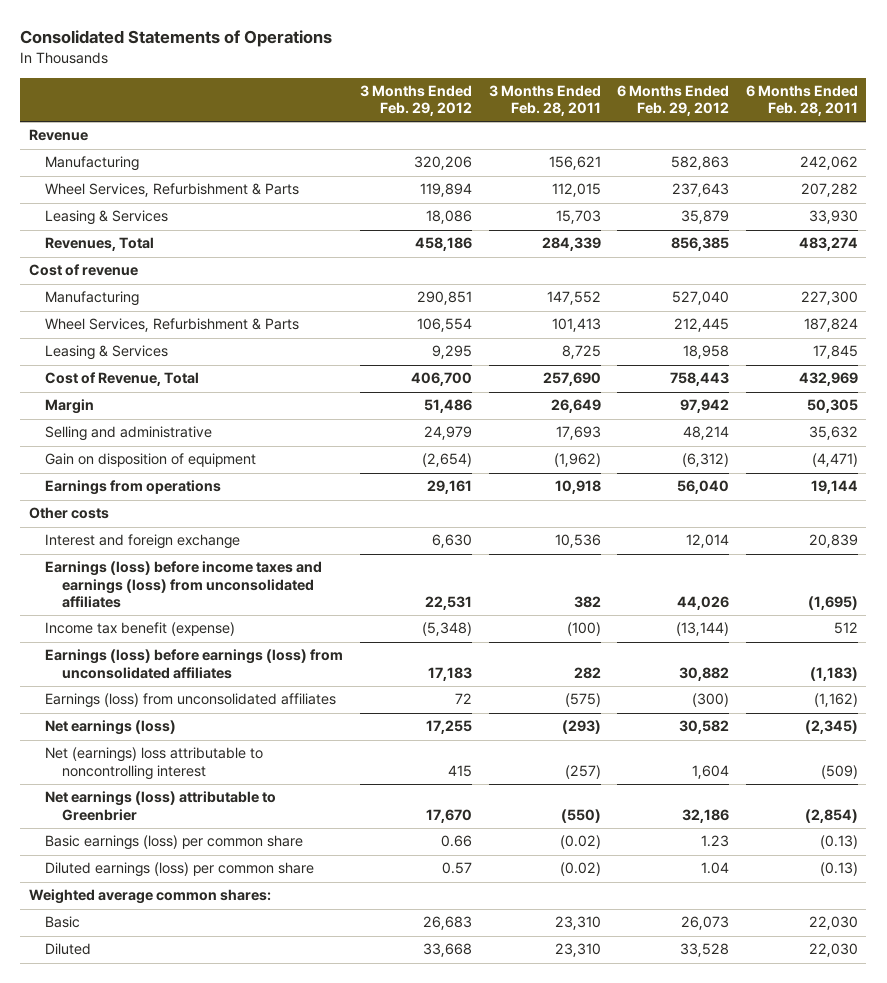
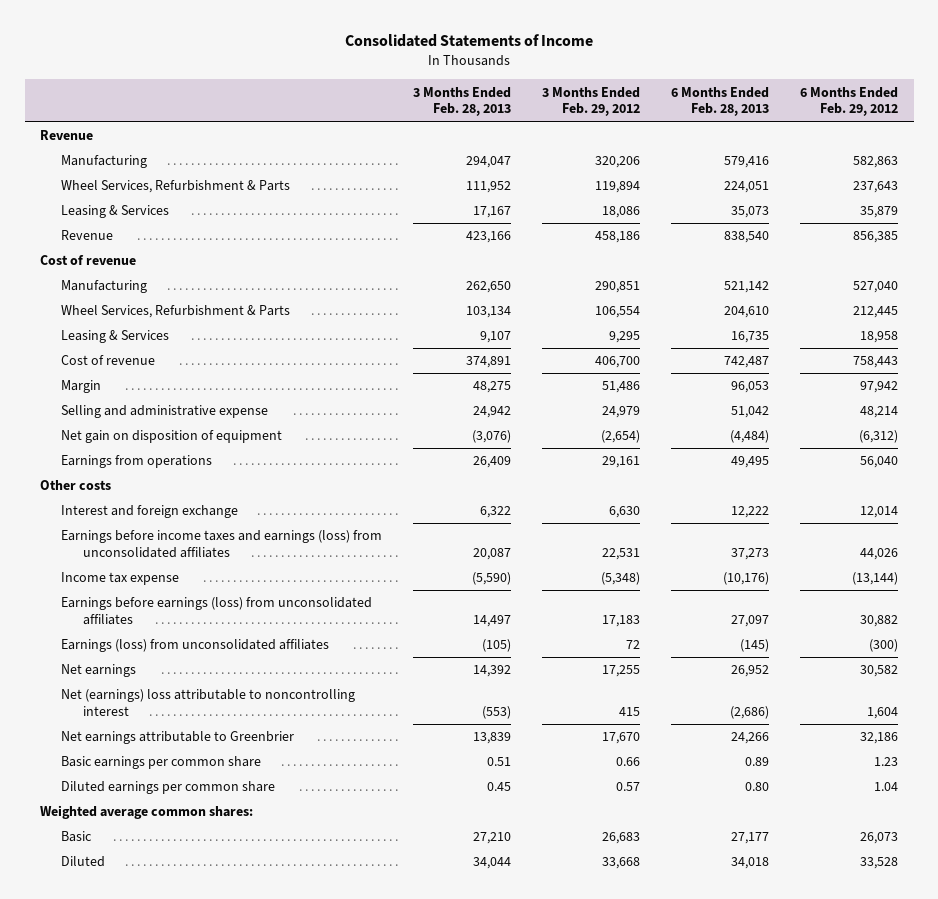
- Consolidated Statements of Operations
+ Consolidated Statements of Income
- | 3 Months Ended Feb. 29, 2012 | 3 Months Ended Feb. 28, 2011 | 6 Months Ended Feb. 29, 2012 | 6 Months Ended Feb. 28, 2011
+ | 3 Months Ended Feb. 28, 2013 | 3 Months Ended Feb. 29, 2012 | 6 Months Ended Feb. 28, 2013 | 6 Months Ended Feb. 29, 2012
- Revenues, Total | 458,186 | 284,339 | 856,385 | 483,274
+ Revenue | 423,166 | 458,186 | 838,540 | 856,385
- Cost of Revenue, Total | 406,700 | 257,690 | 758,443 | 432,969
+ Cost of revenue | 374,891 | 406,700 | 742,487 | 758,443
- Selling and administrative | 24,979 | 17,693 | 48,214 | 35,632
- Gain on disposition of equipment | (2,654) | (1,962) | (6,312) | (4,471)
+ Selling and administrative expense | 24,942 | 24,979 | 51,042 | 48,214
+ Net gain on disposition of equipment | (3,076) | (2,654) | (4,484) | (6,312)
- Earnings (loss) before income taxes and earnings (loss) from unconsolidated affiliates | 22,531 | 382 | 44,026 | (1,695)
- Income tax benefit (expense) | (5,348) | (100) | (13,144) | 512
- Earnings (loss) before earnings (loss) from unconsolidated affiliates | 17,183 | 282 | 30,882 | (1,183)
+ Earnings before income taxes and earnings (loss) from unconsolidated affiliates | 20,087 | 22,531 | 37,273 | 44,026
+ Income tax expense | (5,590) | (5,348) | (10,176) | (13,144)
+ Earnings before earnings (loss) from unconsolidated affiliates | 14,497 | 17,183 | 27,097 | 30,882
- Net earnings (loss) | 17,255 | (293) | 30,582 | (2,345)
+ Net earnings | 14,392 | 17,255 | 26,952 | 30,582
- Net earnings (loss) attributable to Greenbrier | 17,670 | (550) | 32,186 | (2,854)
- Basic earnings (loss) per common share | 0.66 | (0.02) | 1.23 | (0.13)
- Diluted earnings (loss) per common share | 0.57 | (0.02) | 1.04 | (0.13)
+ Net earnings attributable to Greenbrier | 13,839 | 17,670 | 24,266 | 32,186
+ Basic earnings per common share | 0.51 | 0.66 | 0.89 | 1.23
+ Diluted earnings per common share | 0.45 | 0.57 | 0.80 | 1.04

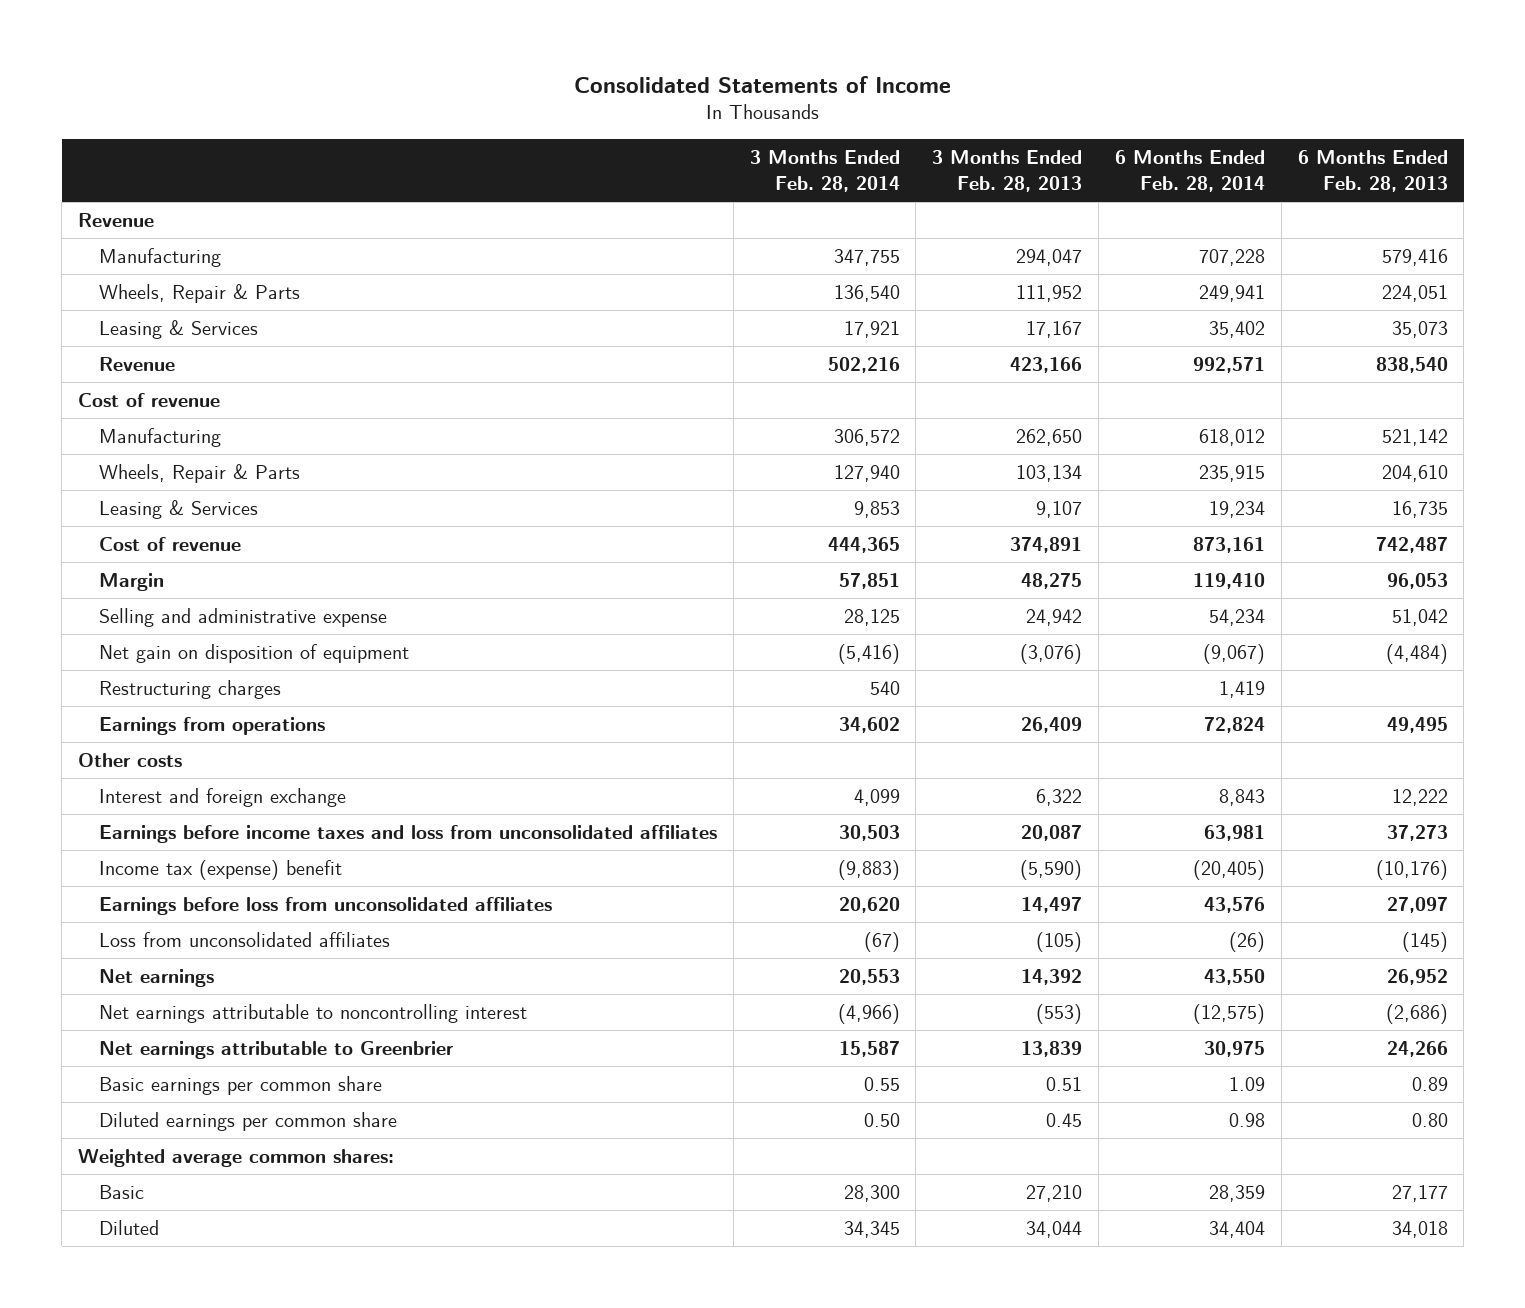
- | 3 Months Ended Feb. 28, 2013 | 3 Months Ended Feb. 29, 2012 | 6 Months Ended Feb. 28, 2013 | 6 Months Ended Feb. 29, 2012
+ | 3 Months Ended Feb. 28, 2014 | 3 Months Ended Feb. 28, 2013 | 6 Months Ended Feb. 28, 2014 | 6 Months Ended Feb. 28, 2013
- Wheel Services, Refurbishment & Parts | 111,952 | 119,894 | 224,051 | 237,643
+ Wheels, Repair & Parts | 136,540 | 111,952 | 249,941 | 224,051
- Wheel Services, Refurbishment & Parts | 103,134 | 106,554 | 204,610 | 212,445
+ Wheels, Repair & Parts | 127,940 | 103,134 | 235,915 | 204,610
+ Restructuring charges | 540 | | 1,419 |
- Earnings before income taxes and earnings (loss) from unconsolidated affiliates | 20,087 | 22,531 | 37,273 | 44,026
- Income tax expense | (5,590) | (5,348) | (10,176) | (13,144)
- Earnings before earnings (loss) from unconsolidated affiliates | 14,497 | 17,183 | 27,097 | 30,882
- Earnings (loss) from unconsolidated affiliates | (105) | 72 | (145) | (300)
+ Earnings before income taxes and loss from unconsolidated affiliates | 30,503 | 20,087 | 63,981 | 37,273
+ Income tax (expense) benefit | (9,883) | (5,590) | (20,405) | (10,176)
+ Earnings before loss from unconsolidated affiliates | 20,620 | 14,497 | 43,576 | 27,097
+ Loss from unconsolidated affiliates | (67) | (105) | (26) | (145)
- Net (earnings) loss attributable to noncontrolling interest | (553) | 415 | (2,686) | 1,604
+ Net earnings attributable to noncontrolling interest | (4,966) | (553) | (12,575) | (2,686)

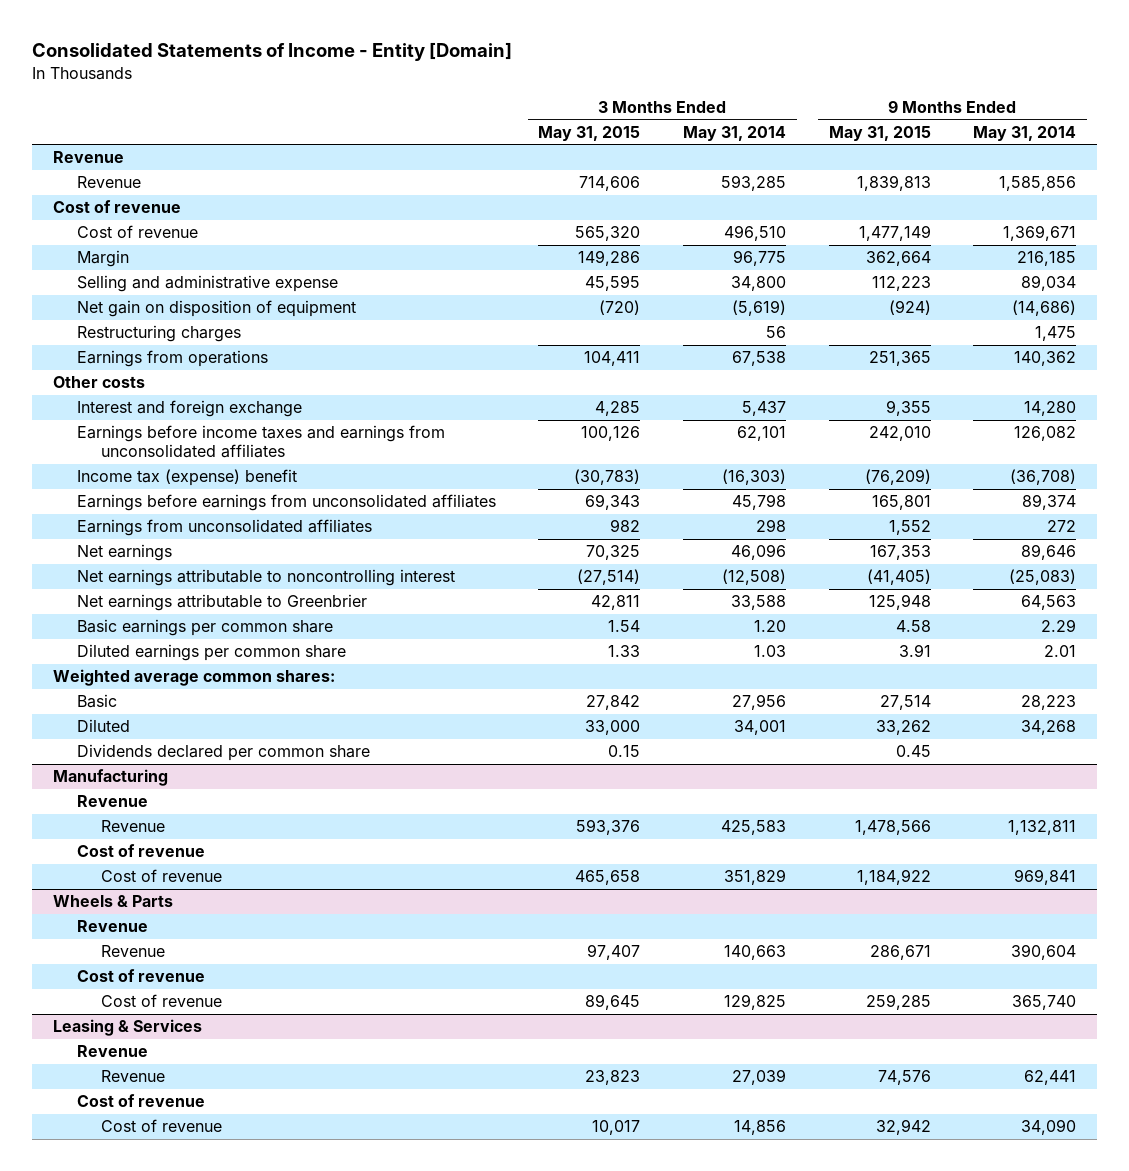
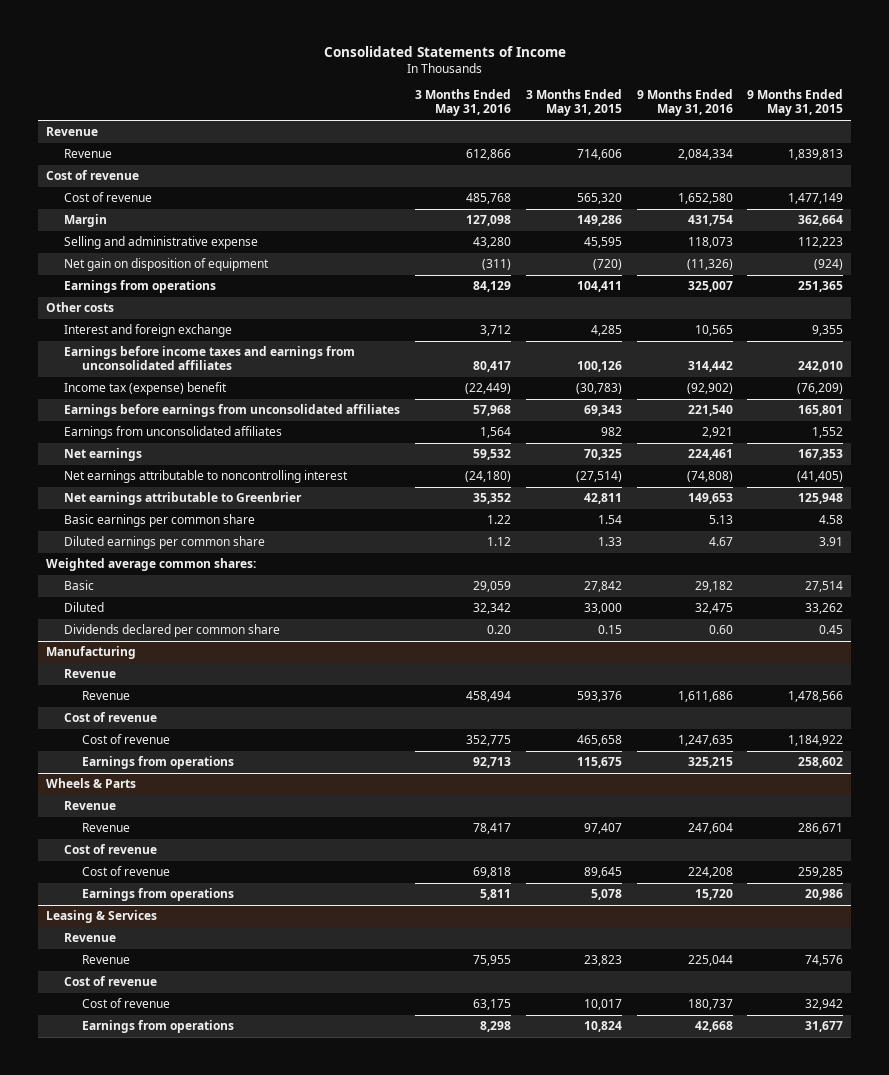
- Consolidated Statements of Income - Entity [Domain]
+ Consolidated Statements of Income
- | 3 Months Ended May 31, 2015 | 3 Months Ended May 31, 2014 | 9 Months Ended May 31, 2015 | 9 Months Ended May 31, 2014
+ | 3 Months Ended May 31, 2016 | 3 Months Ended May 31, 2015 | 9 Months Ended May 31, 2016 | 9 Months Ended May 31, 2015
- Restructuring charges | | 56 | | 1,475
@ Manufacturing
+ Earnings from operations | 92,713 | 115,675 | 325,215 | 258,602
@ Wheels & Parts
+ Earnings from operations | 5,811 | 5,078 | 15,720 | 20,986
@ Leasing & Services
+ Earnings from operations | 8,298 | 10,824 | 42,668 | 31,677

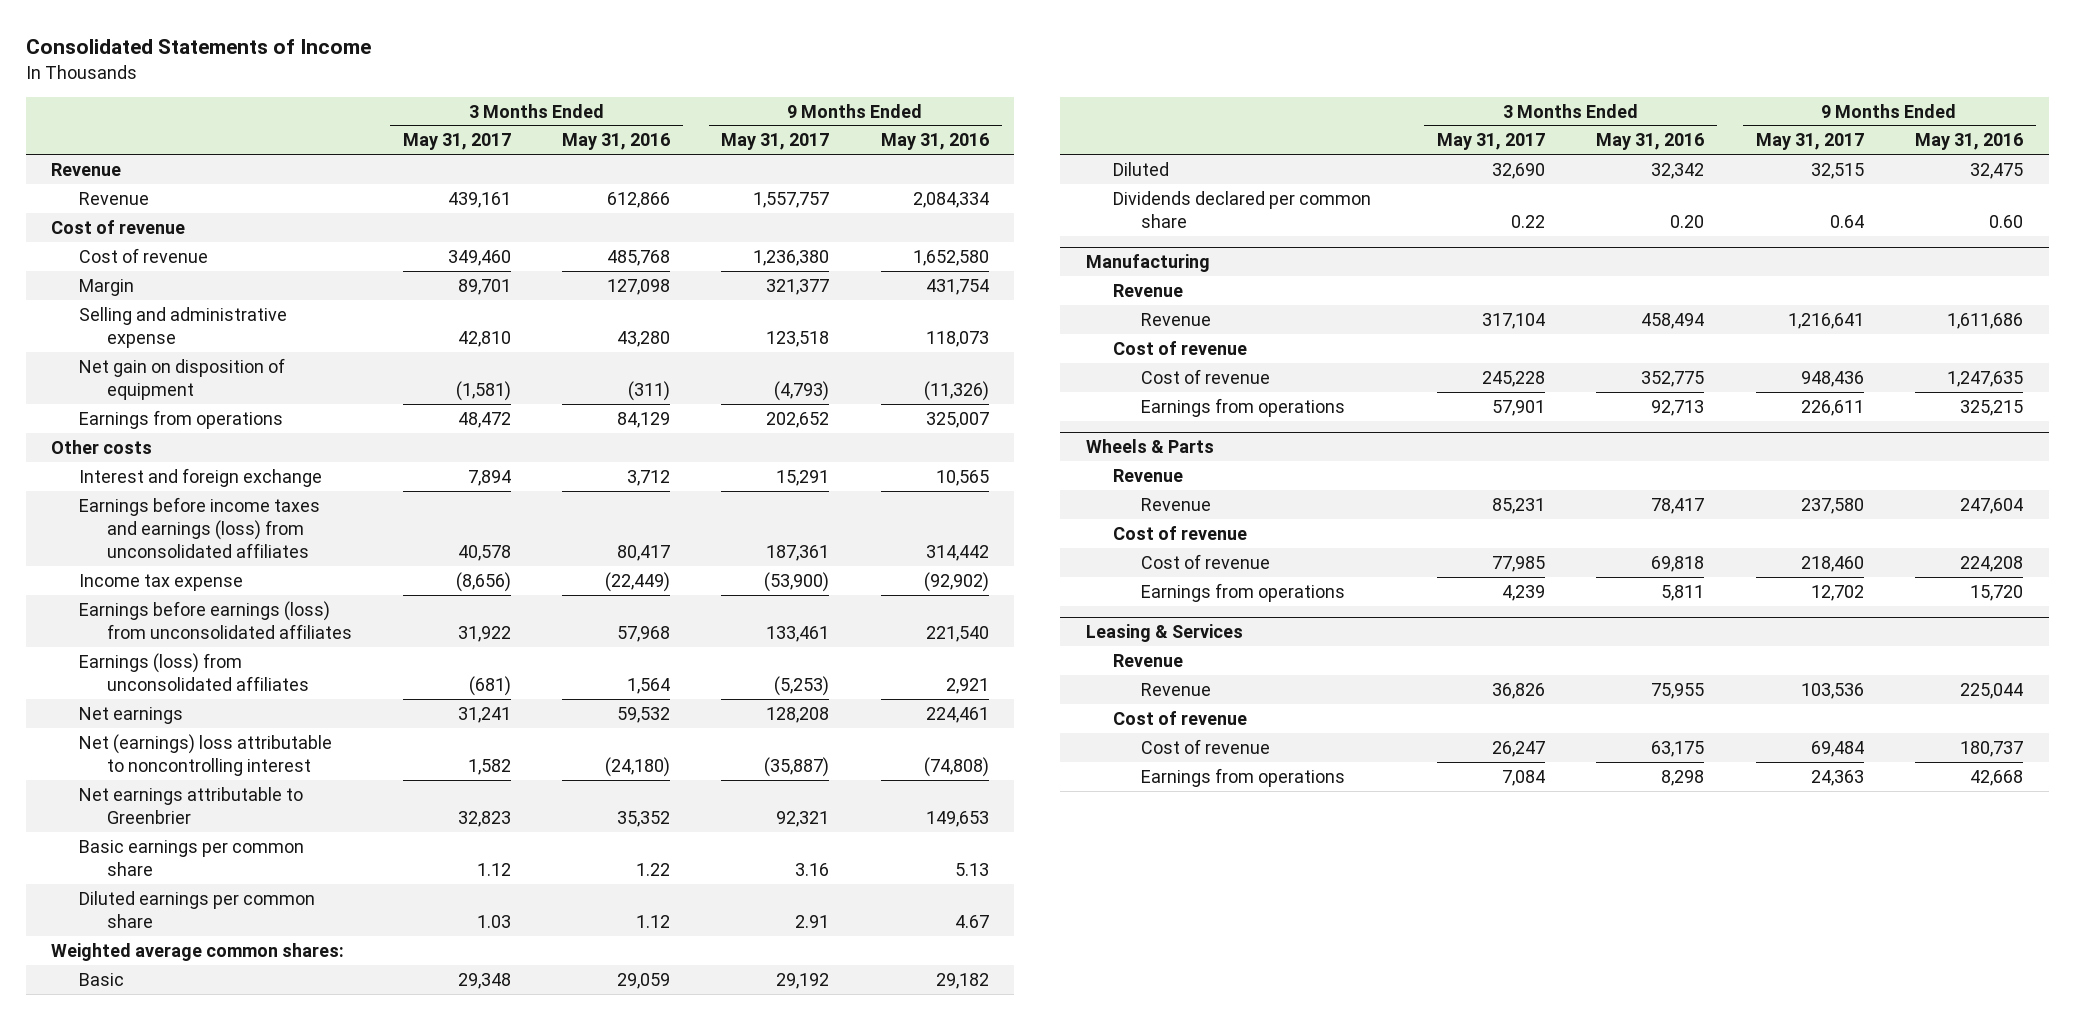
- | 3 Months Ended May 31, 2016 | 3 Months Ended May 31, 2015 | 9 Months Ended May 31, 2016 | 9 Months Ended May 31, 2015
+ | 3 Months Ended May 31, 2017 | 3 Months Ended May 31, 2016 | 9 Months Ended May 31, 2017 | 9 Months Ended May 31, 2016
- Earnings before income taxes and earnings from unconsolidated affiliates | 80,417 | 100,126 | 314,442 | 242,010
- Income tax (expense) benefit | (22,449) | (30,783) | (92,902) | (76,209)
- Earnings before earnings from unconsolidated affiliates | 57,968 | 69,343 | 221,540 | 165,801
- Earnings from unconsolidated affiliates | 1,564 | 982 | 2,921 | 1,552
+ Earnings before income taxes and earnings (loss) from unconsolidated affiliates | 40,578 | 80,417 | 187,361 | 314,442
+ Income tax expense | (8,656) | (22,449) | (53,900) | (92,902)
+ Earnings before earnings (loss) from unconsolidated affiliates | 31,922 | 57,968 | 133,461 | 221,540
+ Earnings (loss) from unconsolidated affiliates | (681) | 1,564 | (5,253) | 2,921
- Net earnings attributable to noncontrolling interest | (24,180) | (27,514) | (74,808) | (41,405)
+ Net (earnings) loss attributable to noncontrolling interest | 1,582 | (24,180) | (35,887) | (74,808)

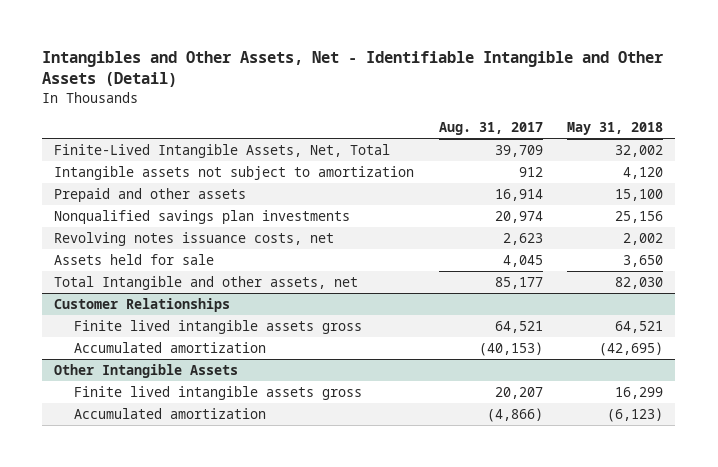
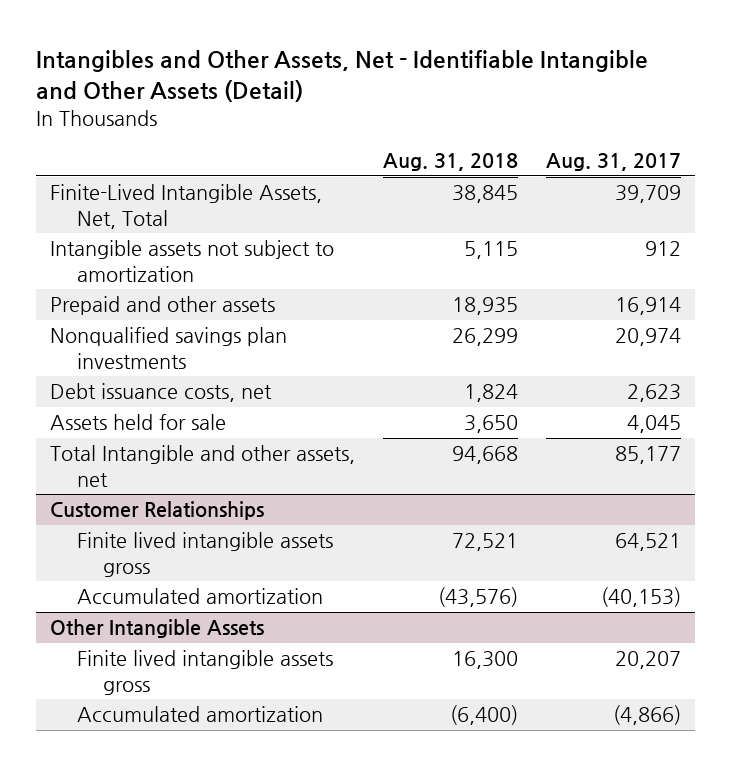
- | Aug. 31, 2017 | May 31, 2018
+ | Aug. 31, 2018 | Aug. 31, 2017
- Revolving notes issuance costs, net | 2,623 | 2,002
+ Debt issuance costs, net | 1,824 | 2,623

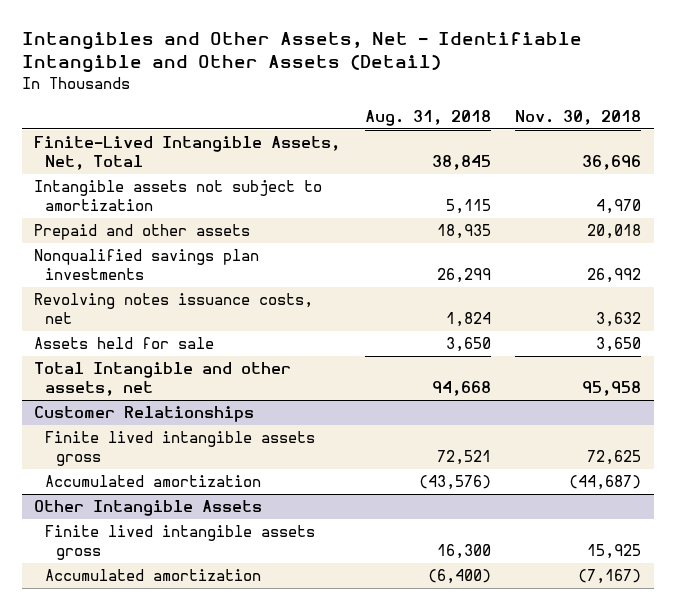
- | Aug. 31, 2018 | Aug. 31, 2017
+ | Aug. 31, 2018 | Nov. 30, 2018
- Debt issuance costs, net | 1,824 | 2,623
+ Revolving notes issuance costs, net | 1,824 | 3,632

